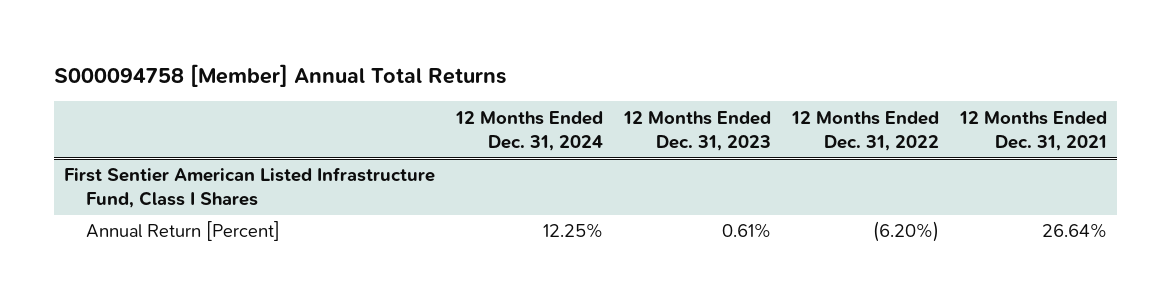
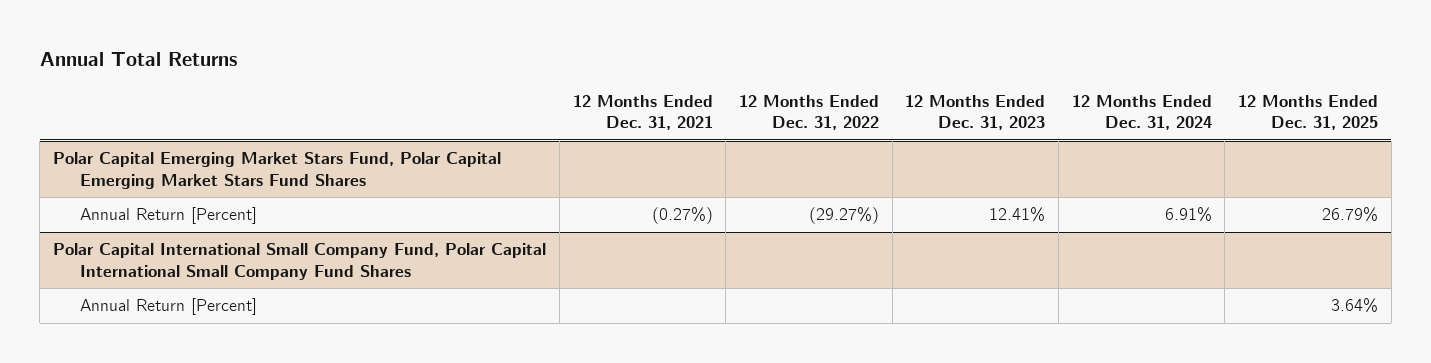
- S000094758 [Member] Annual Total Returns
+ Annual Total Returns
- | 12 Months Ended Dec. 31, 2024 | 12 Months Ended Dec. 31, 2023 | 12 Months Ended Dec. 31, 2022 | 12 Months Ended Dec. 31, 2021
+ | 12 Months Ended Dec. 31, 2021 | 12 Months Ended Dec. 31, 2022 | 12 Months Ended Dec. 31, 2023 | 12 Months Ended Dec. 31, 2024 | 12 Months Ended Dec. 31, 2025
- First Sentier American Listed Infrastructure Fund, Class I Shares
- Annual Return [Percent] | 12.25% | 0.61% | (6.20%) | 26.64%
+ Polar Capital Emerging Market Stars Fund, Polar Capital Emerging Market Stars Fund Shares
+ Annual Return [Percent] | (0.27%) | (29.27%) | 12.41% | 6.91% | 26.79%
+ Polar Capital International Small Company Fund, Polar Capital International Small Company Fund Shares
+ Annual Return [Percent] | | | | | 3.64%

